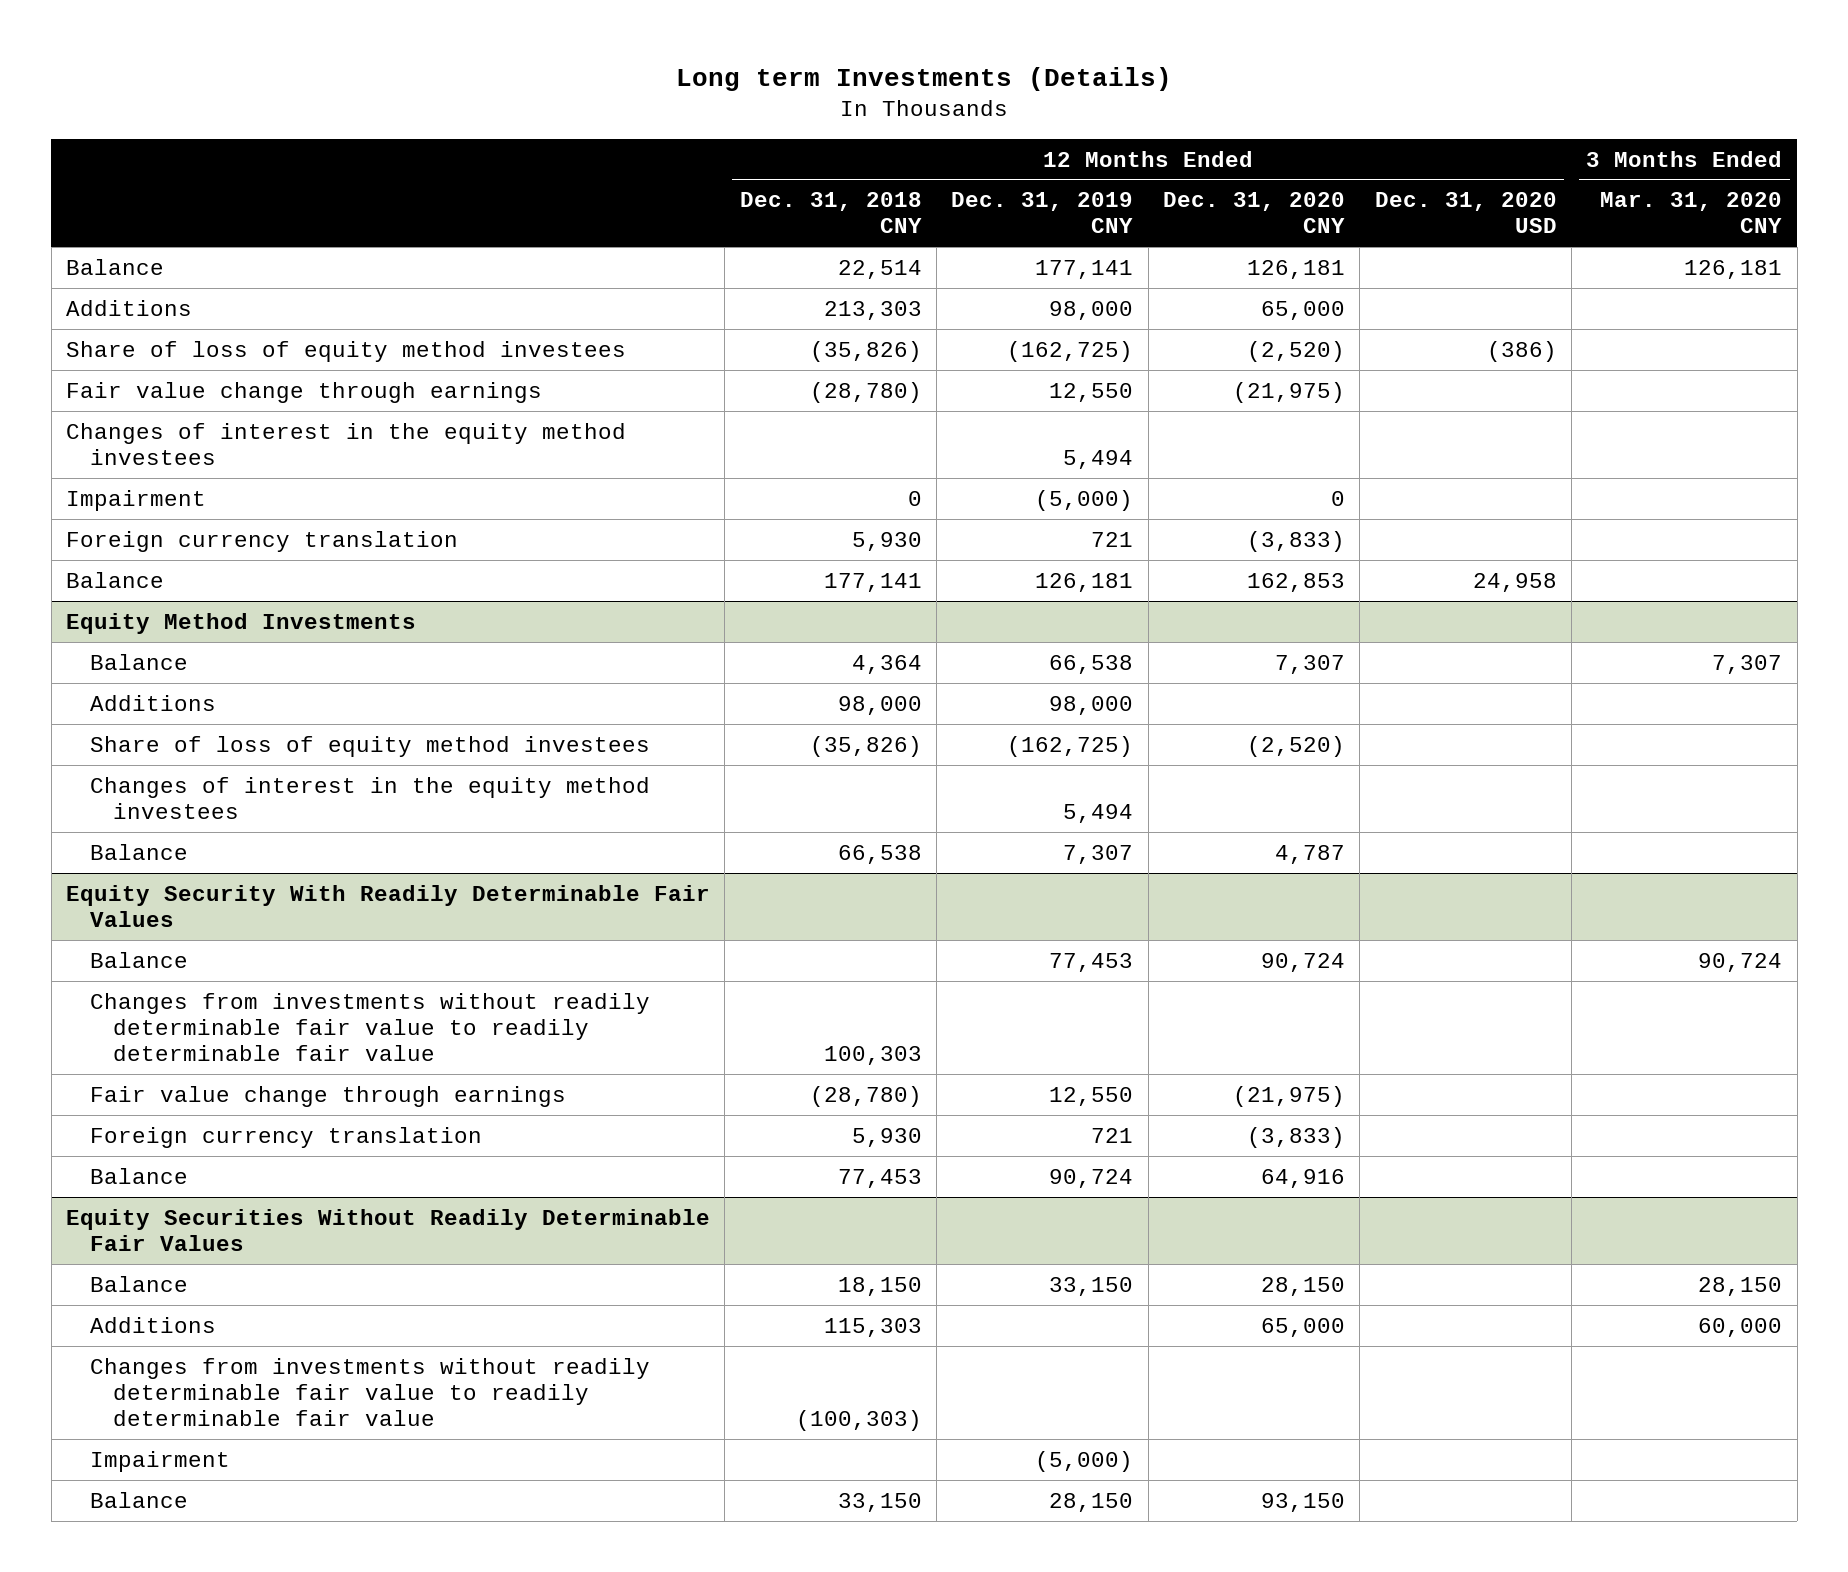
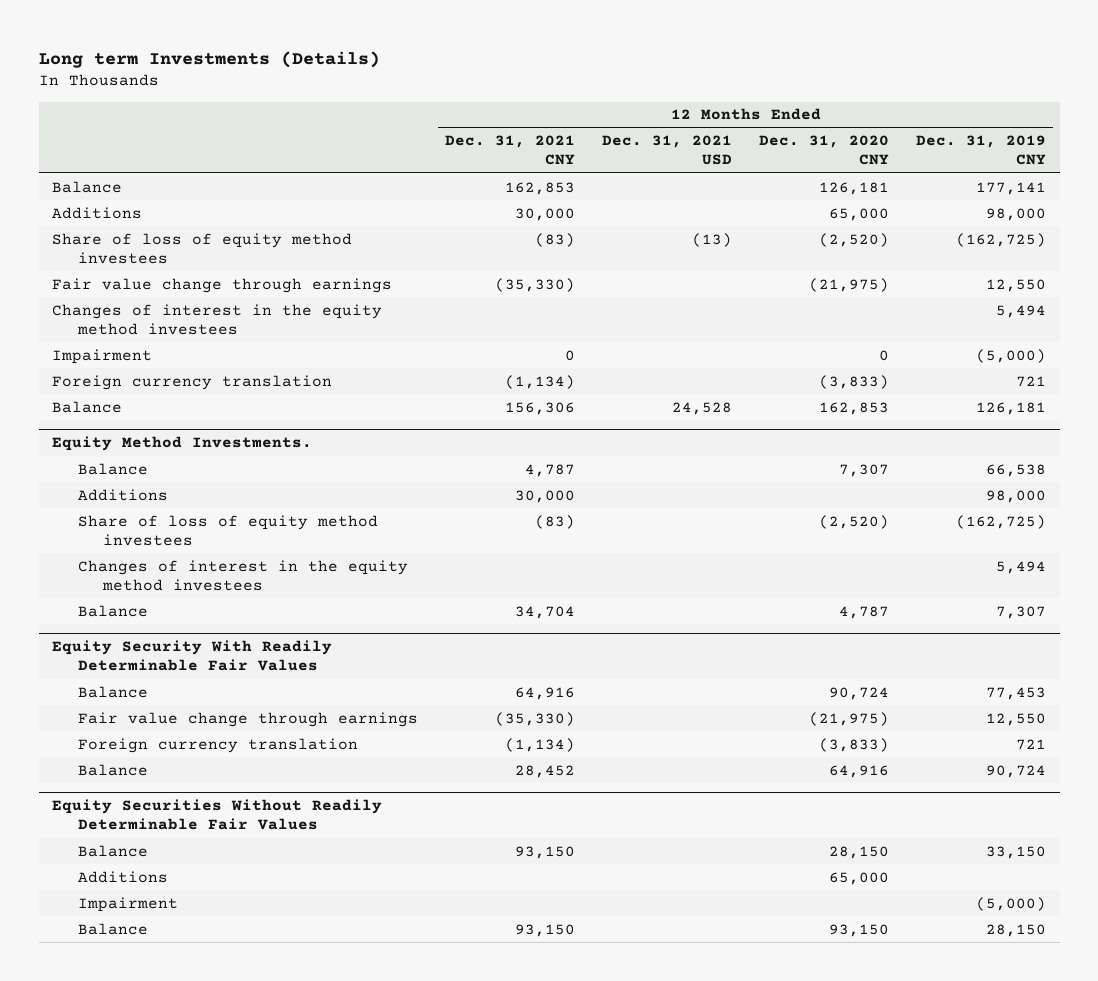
- | 12 Months Ended Dec. 31, 2018 CNY | 12 Months Ended Dec. 31, 2019 CNY | 12 Months Ended Dec. 31, 2020 CNY | 12 Months Ended Dec. 31, 2020 USD | 3 Months Ended Mar. 31, 2020 CNY
+ | 12 Months Ended Dec. 31, 2021 CNY | 12 Months Ended Dec. 31, 2021 USD | 12 Months Ended Dec. 31, 2020 CNY | 12 Months Ended Dec. 31, 2019 CNY
- Equity Method Investments
+ Equity Method Investments.
@ Equity Security With Readily Determinable Fair Values
- Changes from investments without readily determinable fair value to readily determinable fair value | 100,303 | | | |
@ Equity Securities Without Readily Determinable Fair Values
- Changes from investments without readily determinable fair value to readily determinable fair value | (100,303) | | | |

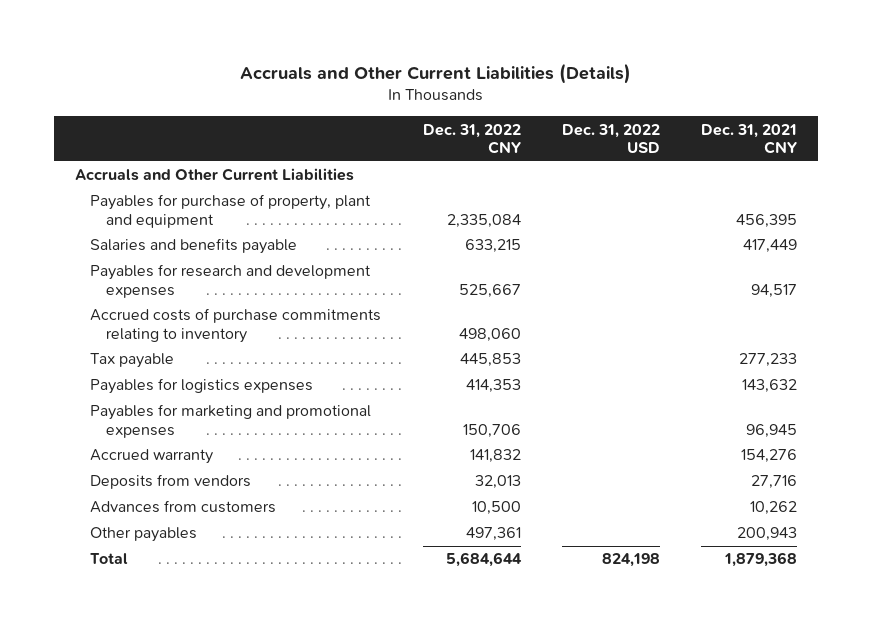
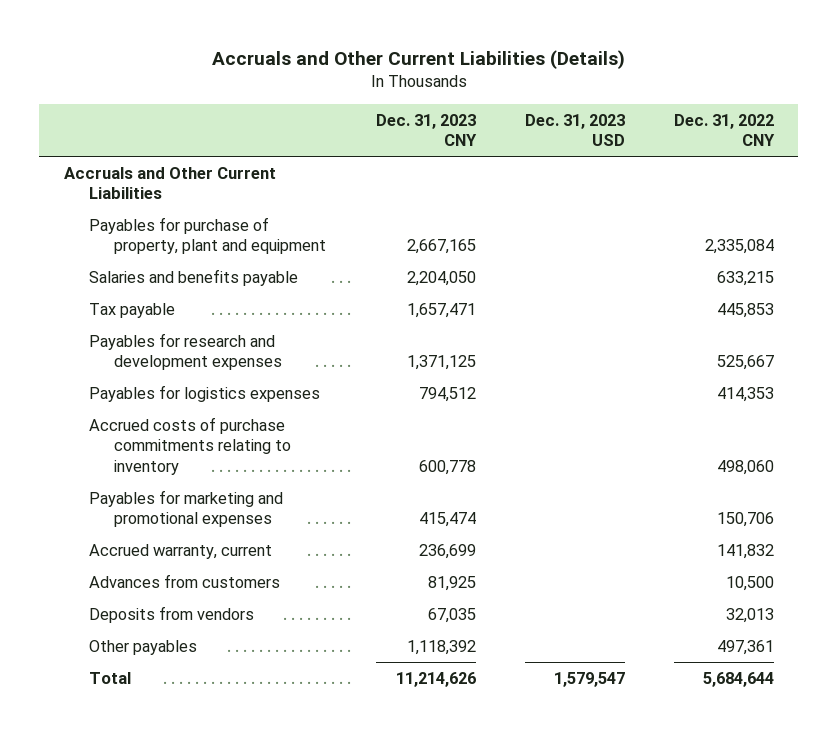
- | Dec. 31, 2022 CNY | Dec. 31, 2022 USD | Dec. 31, 2021 CNY
+ | Dec. 31, 2023 CNY | Dec. 31, 2023 USD | Dec. 31, 2022 CNY
moved down: Payables for research and development expenses | 1,371,125 | | 525,667
moved down: Accrued costs of purchase commitments relating to inventory | 600,778 | | 498,060
- Accrued warranty | 141,832 | | 154,276
+ Accrued warranty, current | 236,699 | | 141,832
moved down: Deposits from vendors | 67,035 | | 32,013

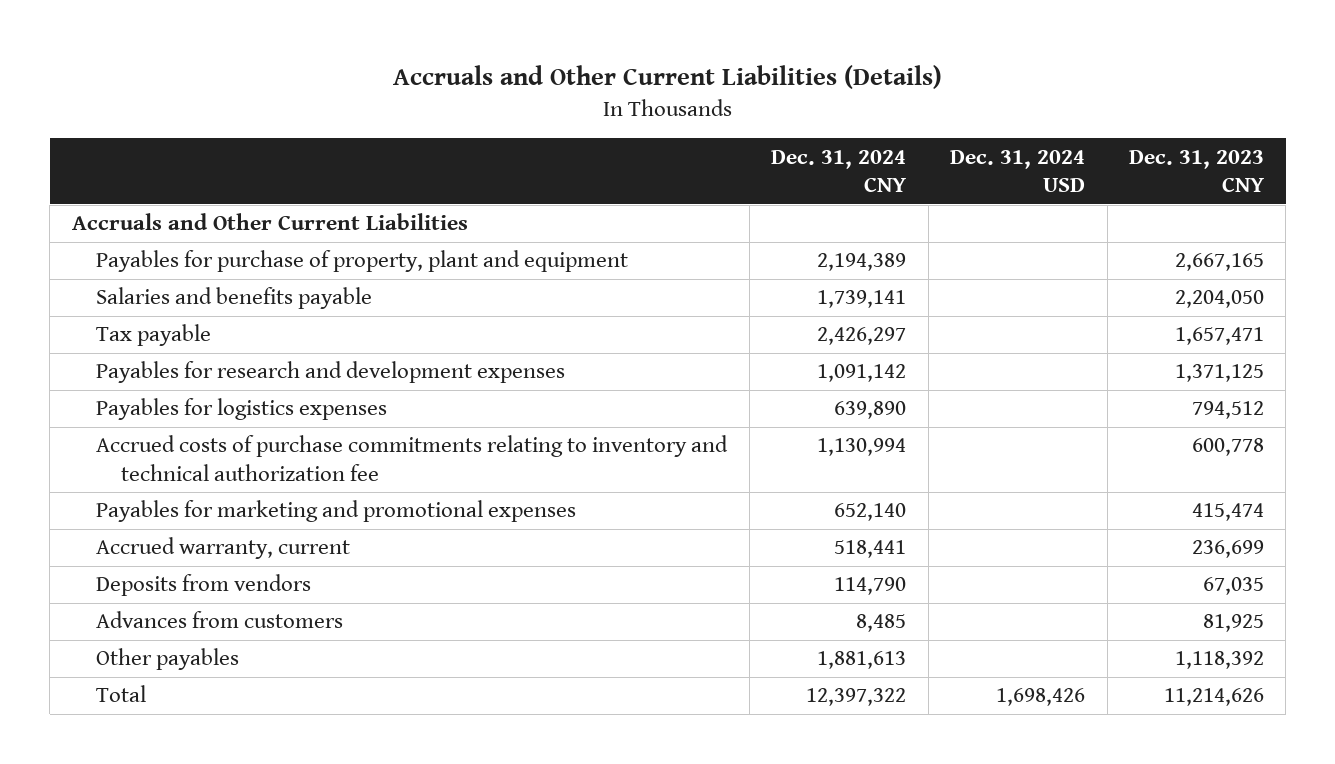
- | Dec. 31, 2023 CNY | Dec. 31, 2023 USD | Dec. 31, 2022 CNY
+ | Dec. 31, 2024 CNY | Dec. 31, 2024 USD | Dec. 31, 2023 CNY
- Accrued costs of purchase commitments relating to inventory | 600,778 | | 498,060
+ Accrued costs of purchase commitments relating to inventory and technical authorization fee | 1,130,994 | | 600,778
moved down: Advances from customers | 8,485 | | 81,925

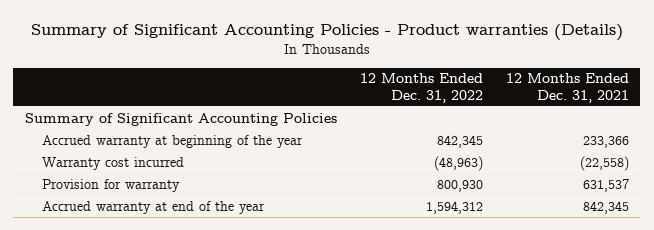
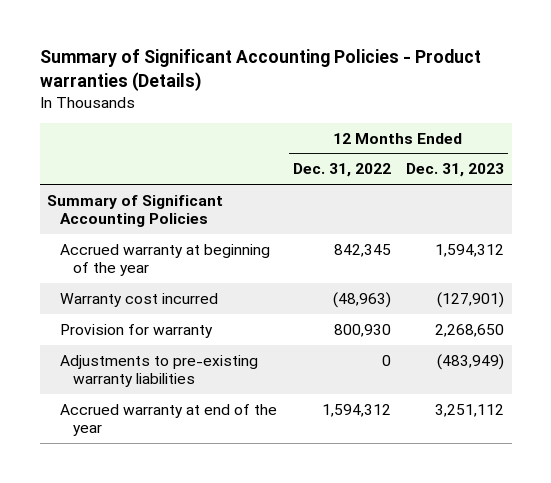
- | 12 Months Ended Dec. 31, 2022 | 12 Months Ended Dec. 31, 2021
+ | 12 Months Ended Dec. 31, 2022 | 12 Months Ended Dec. 31, 2023
+ Adjustments to pre-existing warranty liabilities | 0 | (483,949)

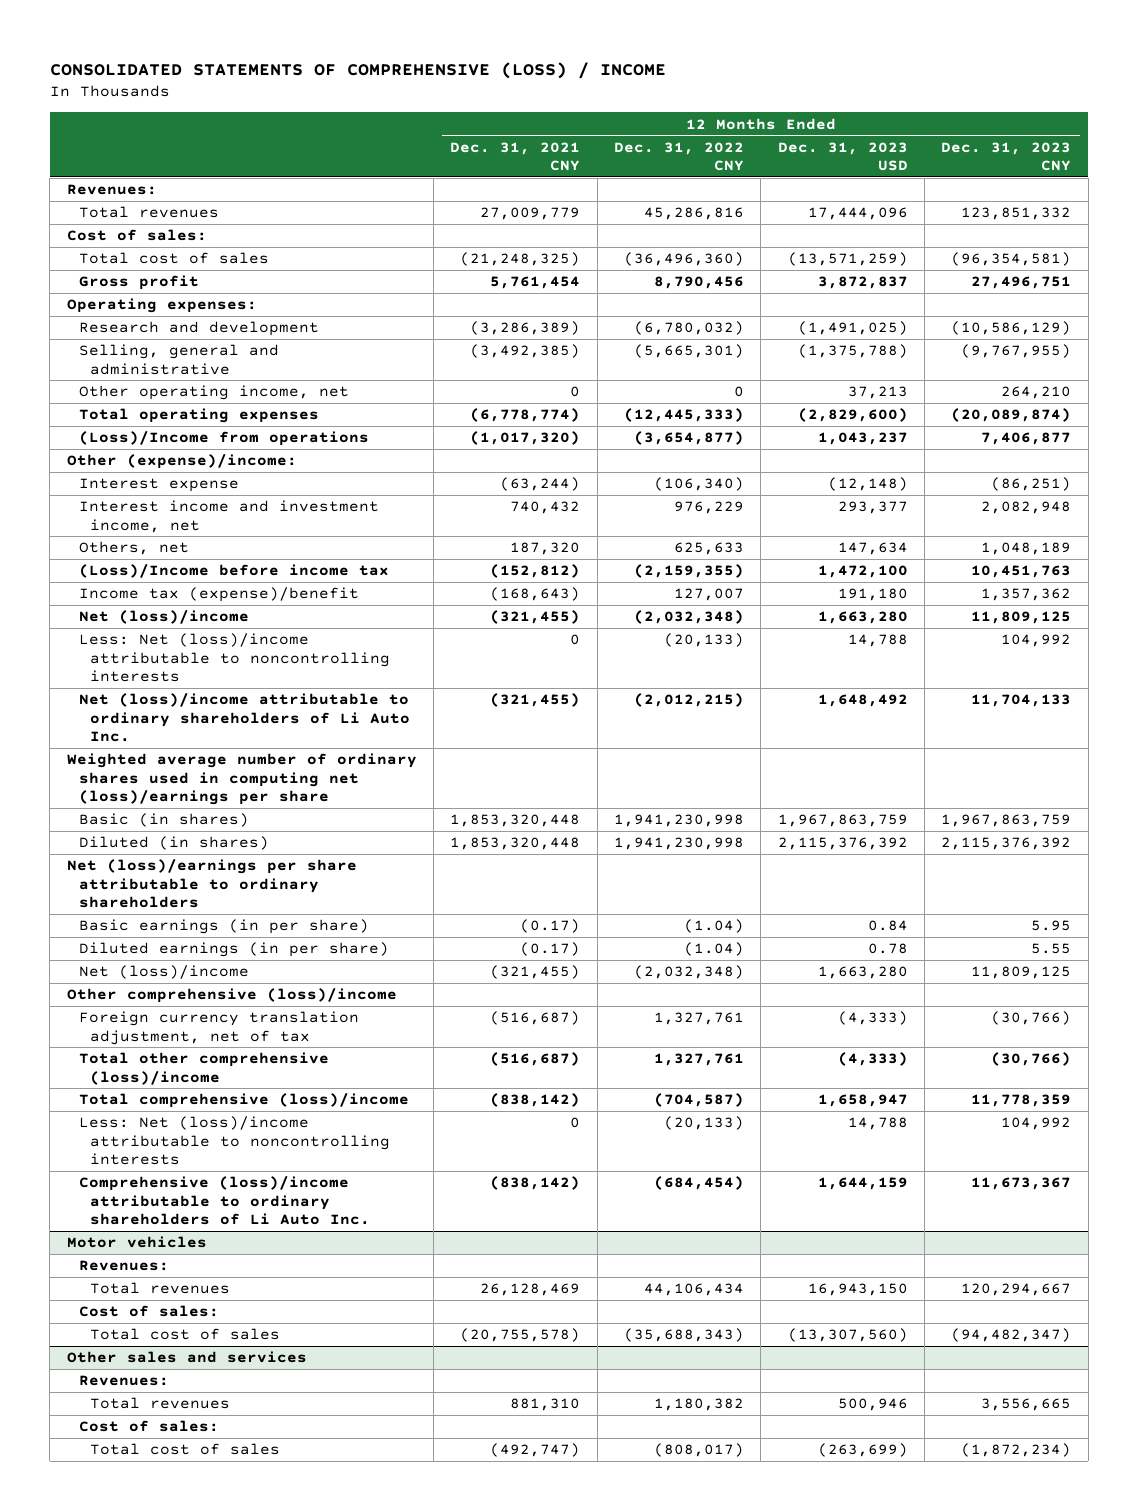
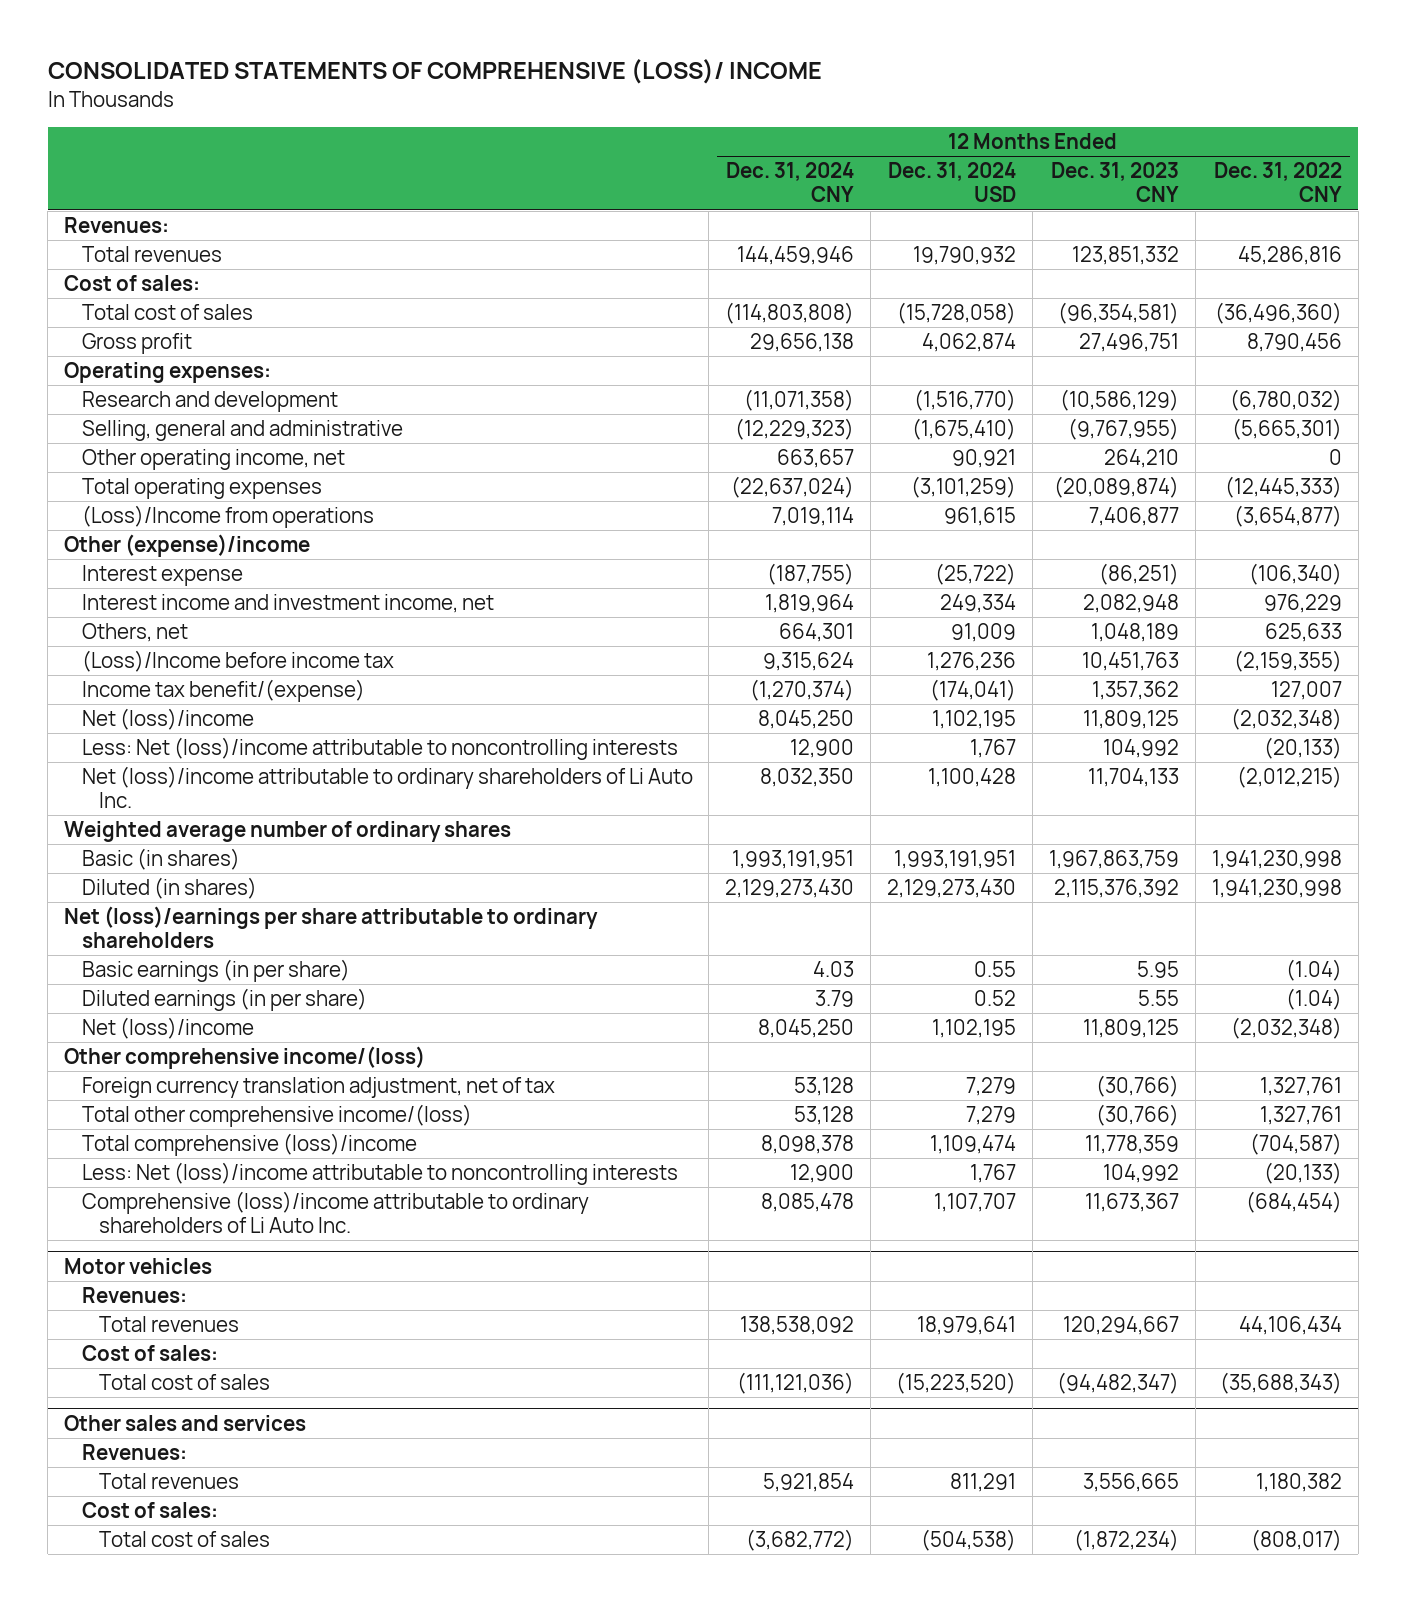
- CONSOLIDATED STATEMENTS OF COMPREHENSIVE (LOSS) / INCOME
+ CONSOLIDATED STATEMENTS OF COMPREHENSIVE (LOSS)/ INCOME
- | 12 Months Ended Dec. 31, 2021 CNY | 12 Months Ended Dec. 31, 2022 CNY | 12 Months Ended Dec. 31, 2023 USD | 12 Months Ended Dec. 31, 2023 CNY
+ | 12 Months Ended Dec. 31, 2024 CNY | 12 Months Ended Dec. 31, 2024 USD | 12 Months Ended Dec. 31, 2023 CNY | 12 Months Ended Dec. 31, 2022 CNY
- Other (expense)/income:
+ Other (expense)/income
- Income tax (expense)/benefit | (168,643) | 127,007 | 191,180 | 1,357,362
+ Income tax benefit/(expense) | (1,270,374) | (174,041) | 1,357,362 | 127,007
- Weighted average number of ordinary shares used in computing net (loss)/earnings per share
+ Weighted average number of ordinary shares
- Other comprehensive (loss)/income
+ Other comprehensive income/(loss)
- Total other comprehensive (loss)/income | (516,687) | 1,327,761 | (4,333) | (30,766)
+ Total other comprehensive income/(loss) | 53,128 | 7,279 | (30,766) | 1,327,761

